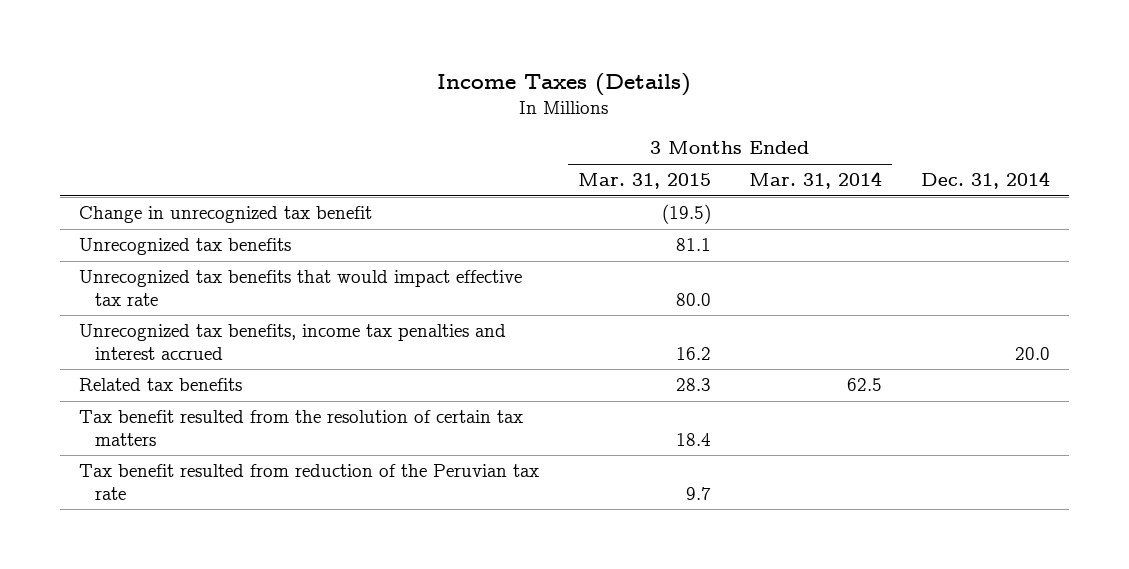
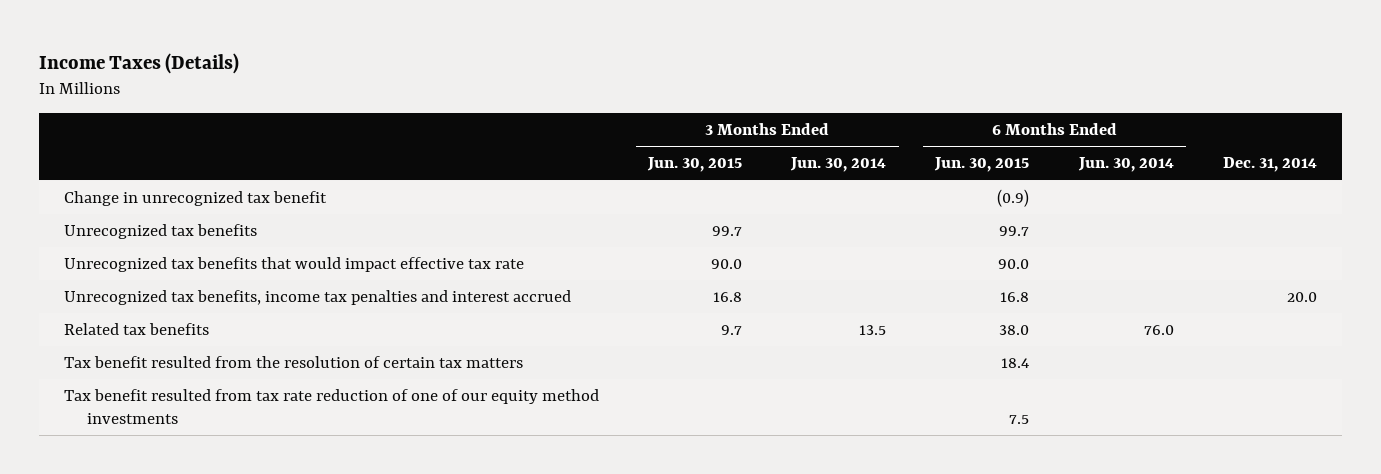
- | 3 Months Ended Mar. 31, 2015 | 3 Months Ended Mar. 31, 2014 | Dec. 31, 2014
+ | 3 Months Ended Jun. 30, 2015 | 3 Months Ended Jun. 30, 2014 | 6 Months Ended Jun. 30, 2015 | 6 Months Ended Jun. 30, 2014 | Dec. 31, 2014
- Tax benefit resulted from reduction of the Peruvian tax rate | 9.7 | |
+ Tax benefit resulted from tax rate reduction of one of our equity method investments | | | 7.5 | |

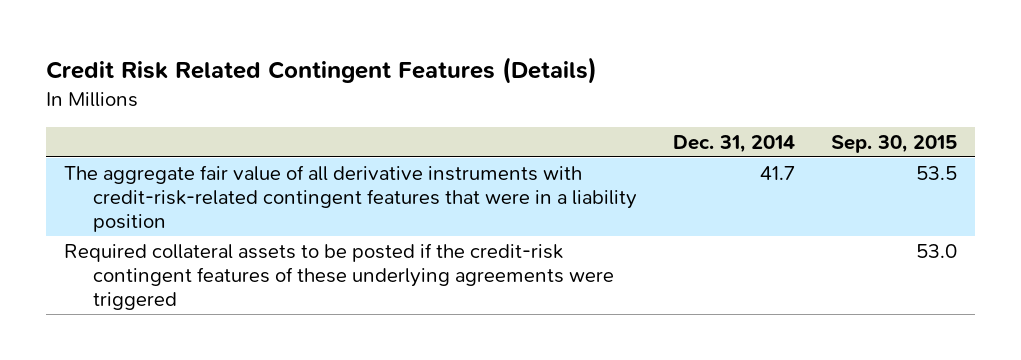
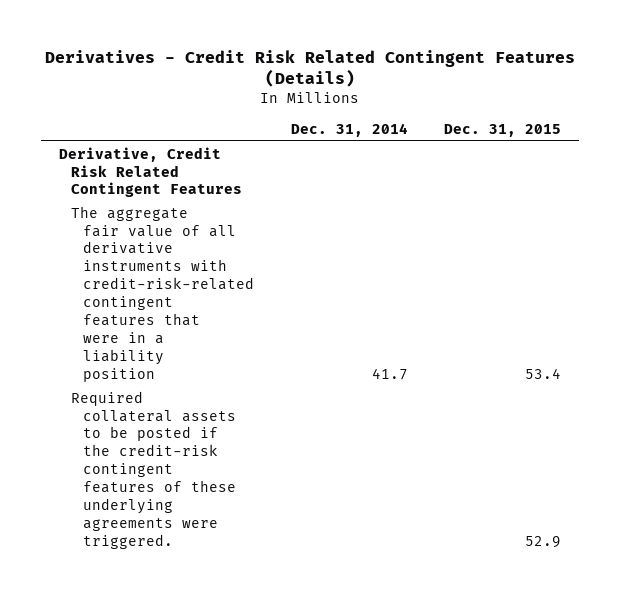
- Credit Risk Related Contingent Features (Details)
+ Derivatives - Credit Risk Related Contingent Features (Details)
- | Dec. 31, 2014 | Sep. 30, 2015
+ | Dec. 31, 2014 | Dec. 31, 2015
+ Derivative, Credit Risk Related Contingent Features
- Required collateral assets to be posted if the credit-risk contingent features of these underlying agreements were triggered | | 53.0
+ Required collateral assets to be posted if the credit-risk contingent features of these underlying agreements were triggered. | | 52.9

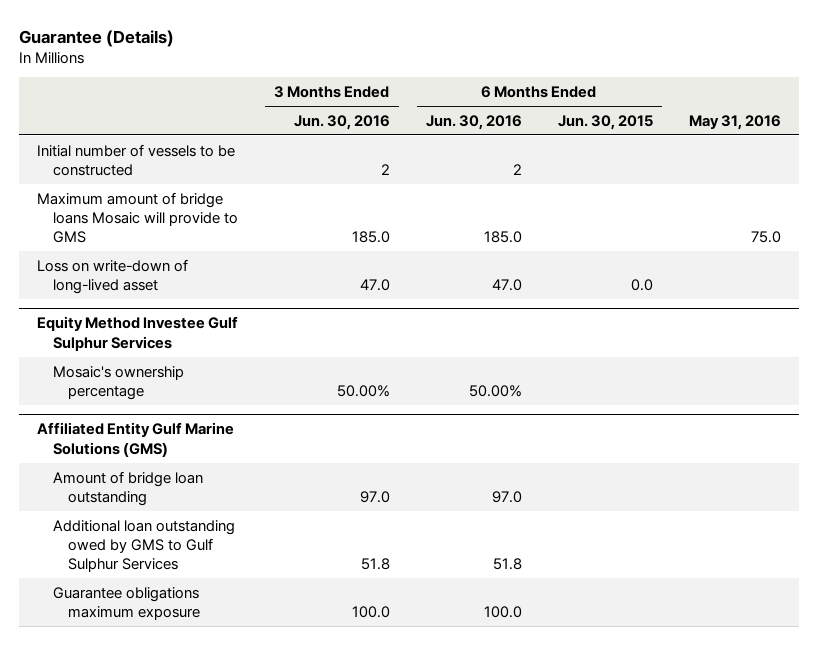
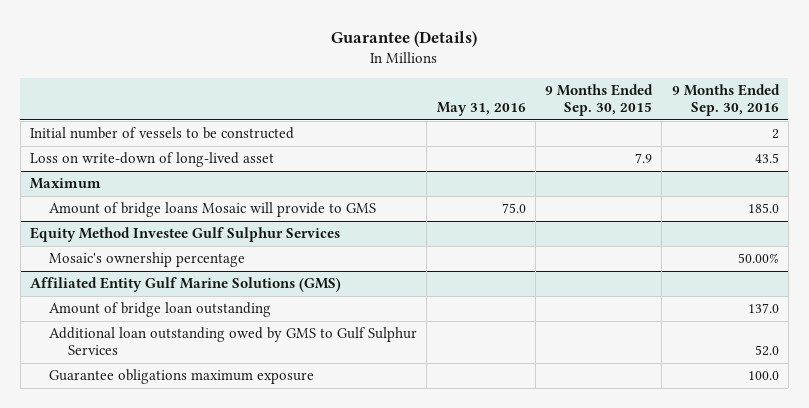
- | 3 Months Ended Jun. 30, 2016 | 6 Months Ended Jun. 30, 2016 | 6 Months Ended Jun. 30, 2015 | May 31, 2016
+ | May 31, 2016 | 9 Months Ended Sep. 30, 2015 | 9 Months Ended Sep. 30, 2016
- Maximum amount of bridge loans Mosaic will provide to GMS | 185.0 | 185.0 | | 75.0
+ Maximum
+ Amount of bridge loans Mosaic will provide to GMS | 75.0 | | 185.0

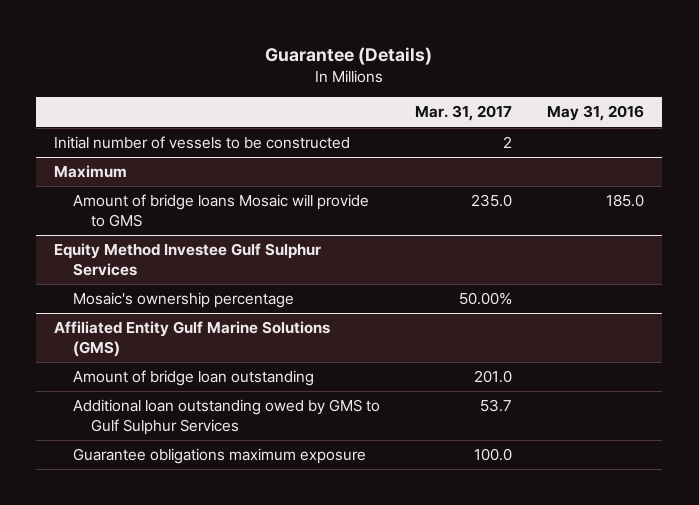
- | May 31, 2016 | 9 Months Ended Sep. 30, 2015 | 9 Months Ended Sep. 30, 2016
+ | Mar. 31, 2017 | May 31, 2016
- Loss on write-down of long-lived asset | | 7.9 | 43.5
@ Maximum
- Amount of bridge loans Mosaic will provide to GMS | 75.0 | | 185.0
+ Amount of bridge loans Mosaic will provide to GMS | 235.0 | 185.0

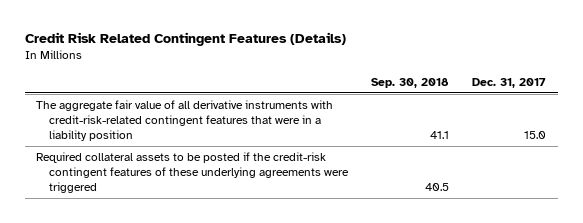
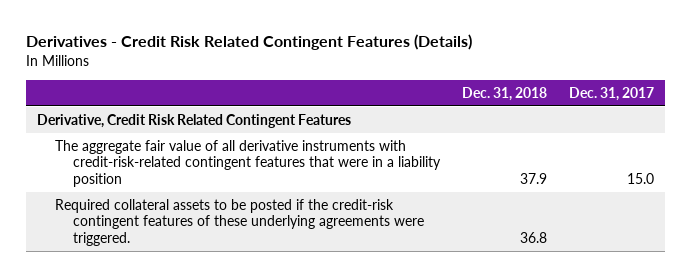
- Credit Risk Related Contingent Features (Details)
+ Derivatives - Credit Risk Related Contingent Features (Details)
- | Sep. 30, 2018 | Dec. 31, 2017
+ | Dec. 31, 2018 | Dec. 31, 2017
+ Derivative, Credit Risk Related Contingent Features
- Required collateral assets to be posted if the credit-risk contingent features of these underlying agreements were triggered | 40.5 |
+ Required collateral assets to be posted if the credit-risk contingent features of these underlying agreements were triggered. | 36.8 |

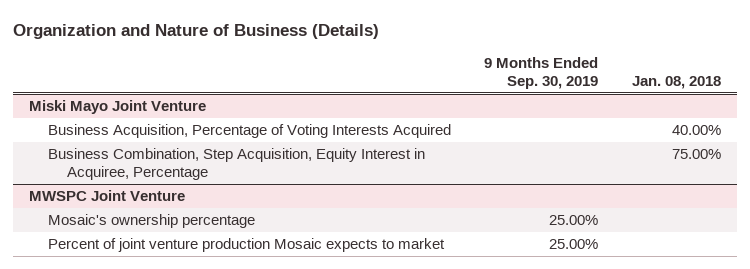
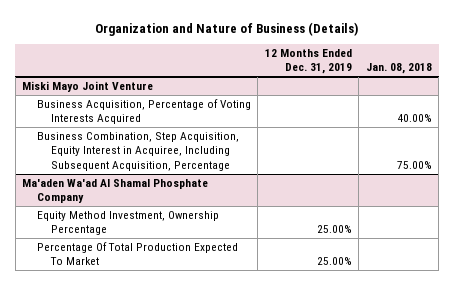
- | 9 Months Ended Sep. 30, 2019 | Jan. 08, 2018
+ | 12 Months Ended Dec. 31, 2019 | Jan. 08, 2018
@ Miski Mayo Joint Venture
- Business Combination, Step Acquisition, Equity Interest in Acquiree, Percentage | | 75.00%
- MWSPC Joint Venture
- Mosaic's ownership percentage | 25.00% |
- Percent of joint venture production Mosaic expects to market | 25.00% |
@ Miski Mayo Joint Venture
+ Business Combination, Step Acquisition, Equity Interest in Acquiree, Including Subsequent Acquisition, Percentage | | 75.00%
+ Ma'aden Wa'ad Al Shamal Phosphate Company
+ Equity Method Investment, Ownership Percentage | 25.00% |
+ Percentage Of Total Production Expected To Market | 25.00% |

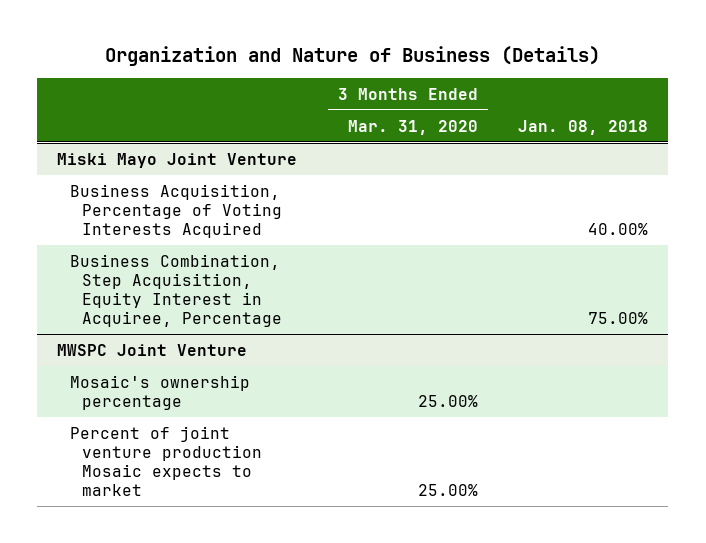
- | 12 Months Ended Dec. 31, 2019 | Jan. 08, 2018
+ | 3 Months Ended Mar. 31, 2020 | Jan. 08, 2018
@ Miski Mayo Joint Venture
- Business Combination, Step Acquisition, Equity Interest in Acquiree, Including Subsequent Acquisition, Percentage | | 75.00%
- Ma'aden Wa'ad Al Shamal Phosphate Company
- Equity Method Investment, Ownership Percentage | 25.00% |
- Percentage Of Total Production Expected To Market | 25.00% |
@ Miski Mayo Joint Venture
+ Business Combination, Step Acquisition, Equity Interest in Acquiree, Percentage | | 75.00%
+ MWSPC Joint Venture
+ Mosaic's ownership percentage | 25.00% |
+ Percent of joint venture production Mosaic expects to market | 25.00% |

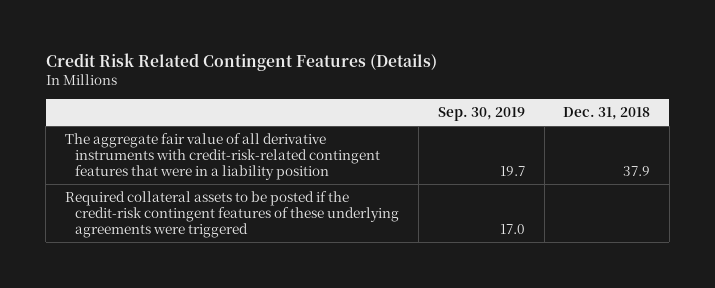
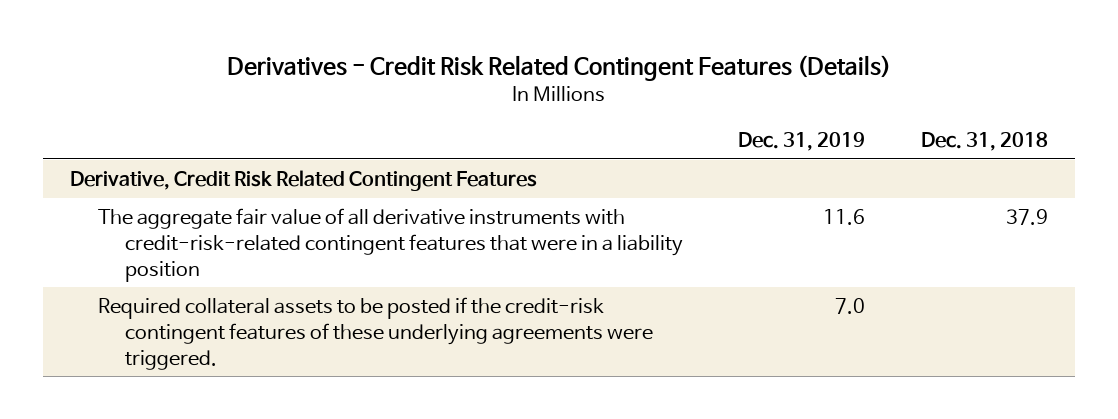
- Credit Risk Related Contingent Features (Details)
+ Derivatives - Credit Risk Related Contingent Features (Details)
- | Sep. 30, 2019 | Dec. 31, 2018
+ | Dec. 31, 2019 | Dec. 31, 2018
+ Derivative, Credit Risk Related Contingent Features
- Required collateral assets to be posted if the credit-risk contingent features of these underlying agreements were triggered | 17.0 |
+ Required collateral assets to be posted if the credit-risk contingent features of these underlying agreements were triggered. | 7.0 |

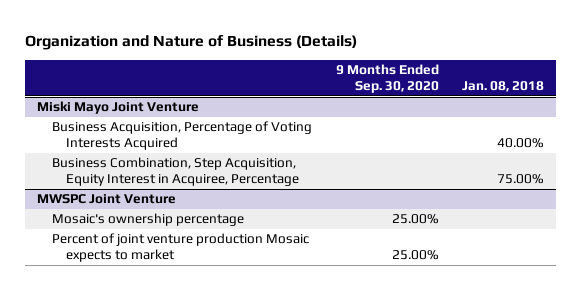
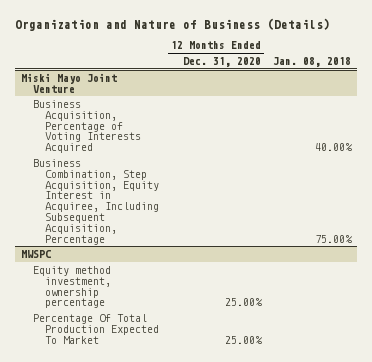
- | 9 Months Ended Sep. 30, 2020 | Jan. 08, 2018
+ | 12 Months Ended Dec. 31, 2020 | Jan. 08, 2018
@ Miski Mayo Joint Venture
- Business Combination, Step Acquisition, Equity Interest in Acquiree, Percentage | | 75.00%
- MWSPC Joint Venture
- Mosaic's ownership percentage | 25.00% |
- Percent of joint venture production Mosaic expects to market | 25.00% |
@ Miski Mayo Joint Venture
+ Business Combination, Step Acquisition, Equity Interest in Acquiree, Including Subsequent Acquisition, Percentage | | 75.00%
+ MWSPC
+ Equity method investment, ownership percentage | 25.00% |
+ Percentage Of Total Production Expected To Market | 25.00% |

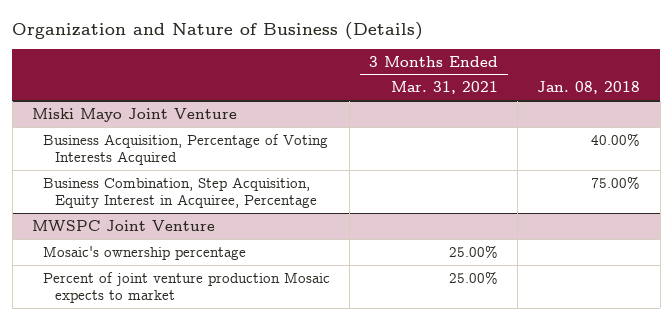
- | 12 Months Ended Dec. 31, 2020 | Jan. 08, 2018
+ | 3 Months Ended Mar. 31, 2021 | Jan. 08, 2018
@ Miski Mayo Joint Venture
- Business Combination, Step Acquisition, Equity Interest in Acquiree, Including Subsequent Acquisition, Percentage | | 75.00%
- MWSPC
- Equity method investment, ownership percentage | 25.00% |
- Percentage Of Total Production Expected To Market | 25.00% |
@ Miski Mayo Joint Venture
+ Business Combination, Step Acquisition, Equity Interest in Acquiree, Percentage | | 75.00%
+ MWSPC Joint Venture
+ Mosaic's ownership percentage | 25.00% |
+ Percent of joint venture production Mosaic expects to market | 25.00% |

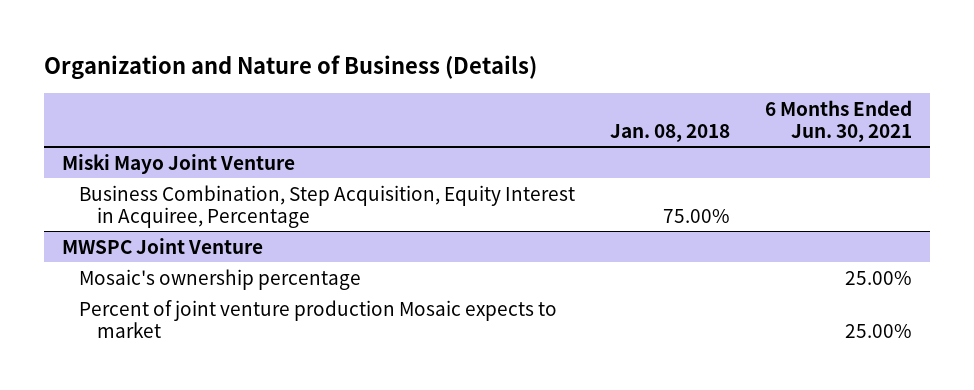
- | 3 Months Ended Mar. 31, 2021 | Jan. 08, 2018
+ | Jan. 08, 2018 | 6 Months Ended Jun. 30, 2021
@ Miski Mayo Joint Venture
- Business Acquisition, Percentage of Voting Interests Acquired | | 40.00%

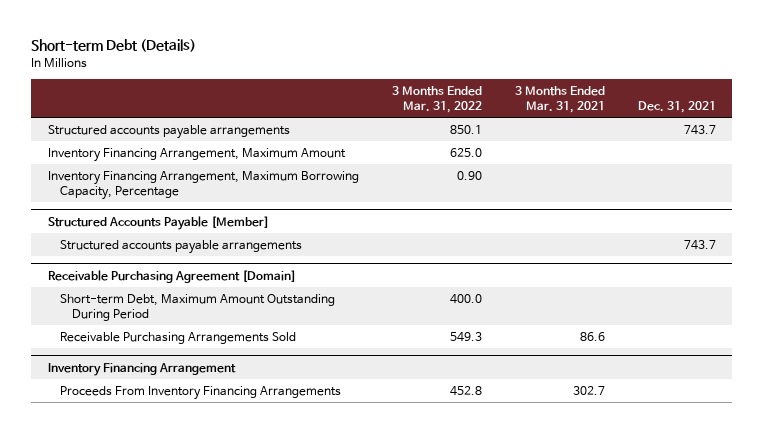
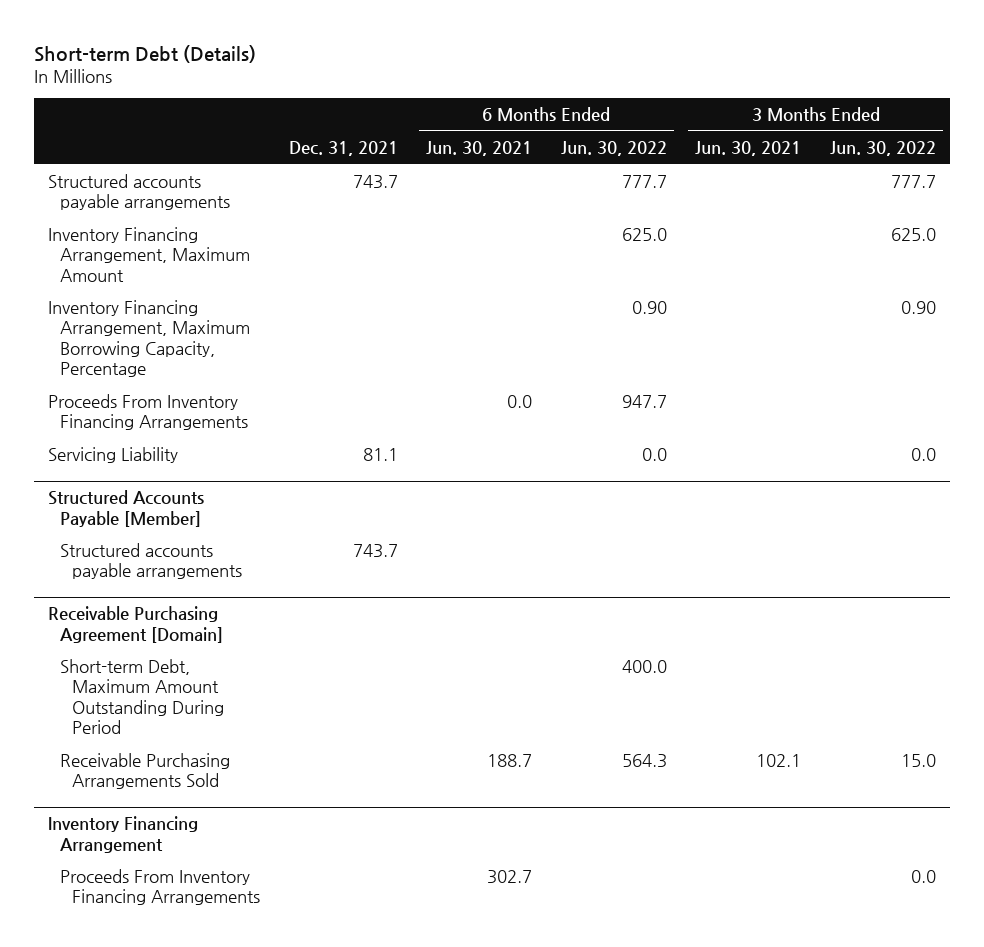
- | 3 Months Ended Mar. 31, 2022 | 3 Months Ended Mar. 31, 2021 | Dec. 31, 2021
+ | Dec. 31, 2021 | 6 Months Ended Jun. 30, 2021 | 6 Months Ended Jun. 30, 2022 | 3 Months Ended Jun. 30, 2021 | 3 Months Ended Jun. 30, 2022
+ Proceeds From Inventory Financing Arrangements | | 0.0 | 947.7 | |
+ Servicing Liability | 81.1 | | 0.0 | | 0.0

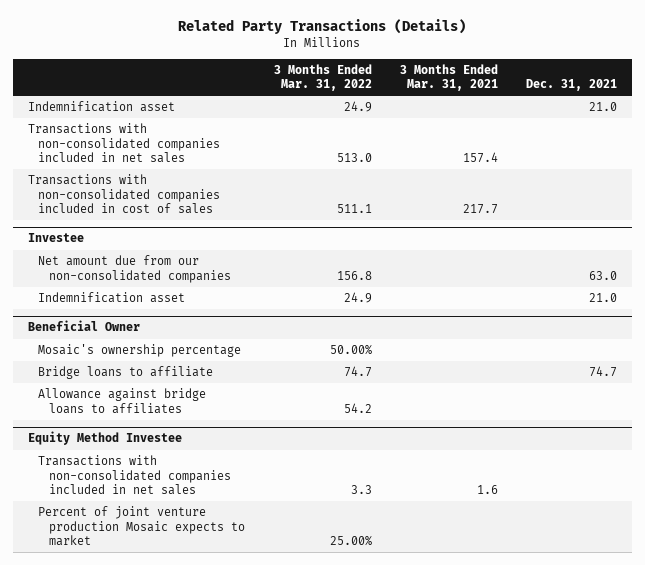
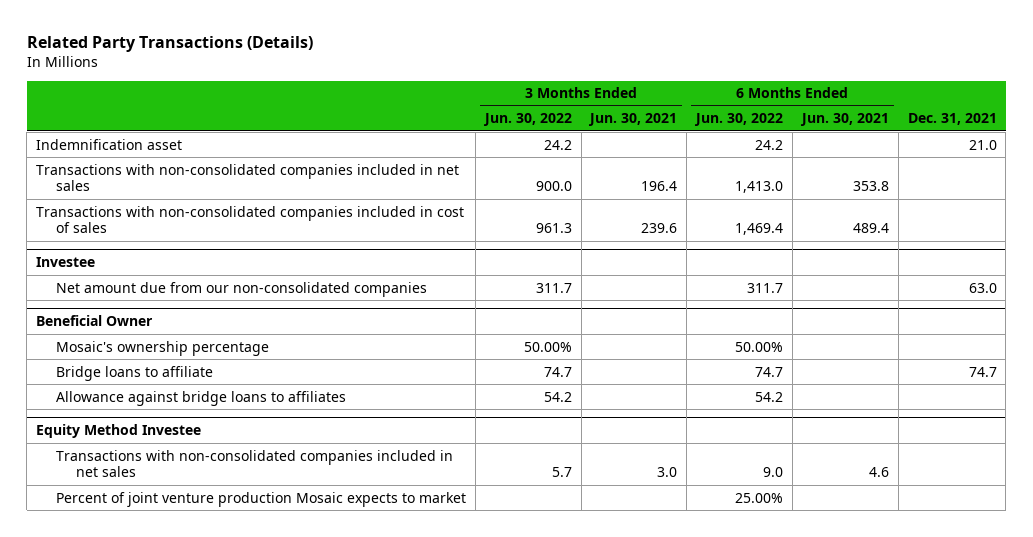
- | 3 Months Ended Mar. 31, 2022 | 3 Months Ended Mar. 31, 2021 | Dec. 31, 2021
+ | 3 Months Ended Jun. 30, 2022 | 3 Months Ended Jun. 30, 2021 | 6 Months Ended Jun. 30, 2022 | 6 Months Ended Jun. 30, 2021 | Dec. 31, 2021
@ Investee
- Indemnification asset | 24.9 | | 21.0

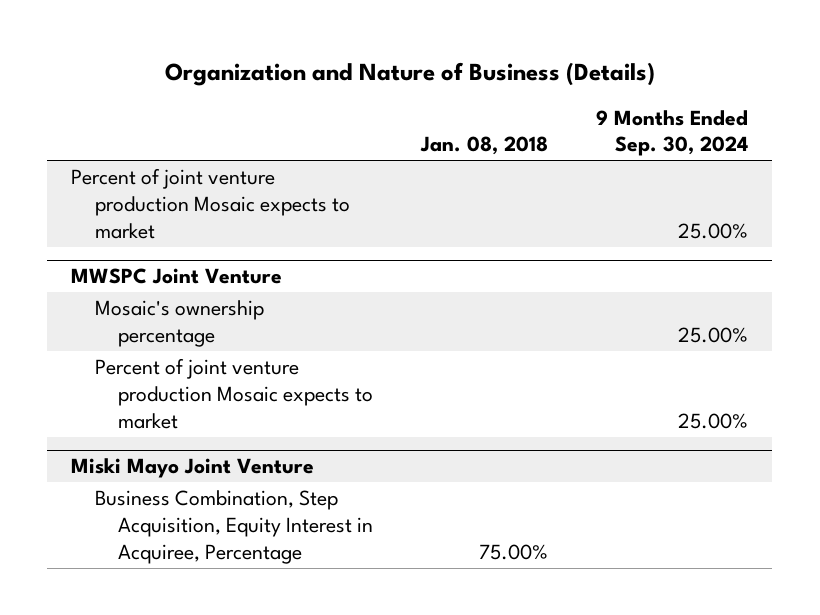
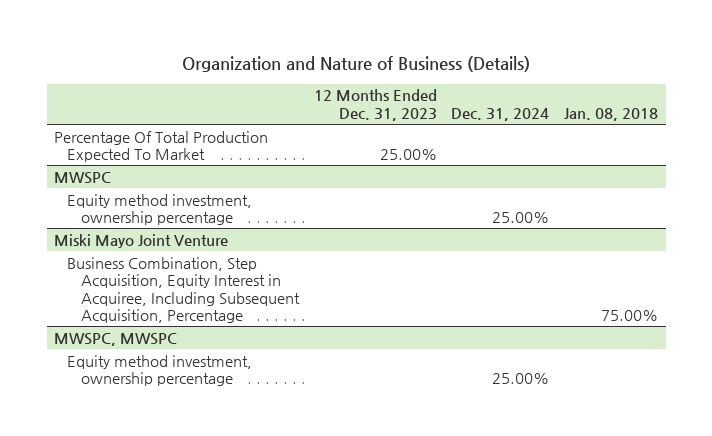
- | Jan. 08, 2018 | 9 Months Ended Sep. 30, 2024
+ | 12 Months Ended Dec. 31, 2023 | Dec. 31, 2024 | Jan. 08, 2018
- Percent of joint venture production Mosaic expects to market | | 25.00%
- MWSPC Joint Venture
- Mosaic's ownership percentage | | 25.00%
- Percent of joint venture production Mosaic expects to market | | 25.00%
+ Percentage Of Total Production Expected To Market | 25.00% | |
+ MWSPC
+ Equity method investment, ownership percentage | | 25.00% |
@ Miski Mayo Joint Venture
- Business Combination, Step Acquisition, Equity Interest in Acquiree, Percentage | 75.00% |
+ Business Combination, Step Acquisition, Equity Interest in Acquiree, Including Subsequent Acquisition, Percentage | | | 75.00%
+ MWSPC, MWSPC
+ Equity method investment, ownership percentage | | 25.00% |

